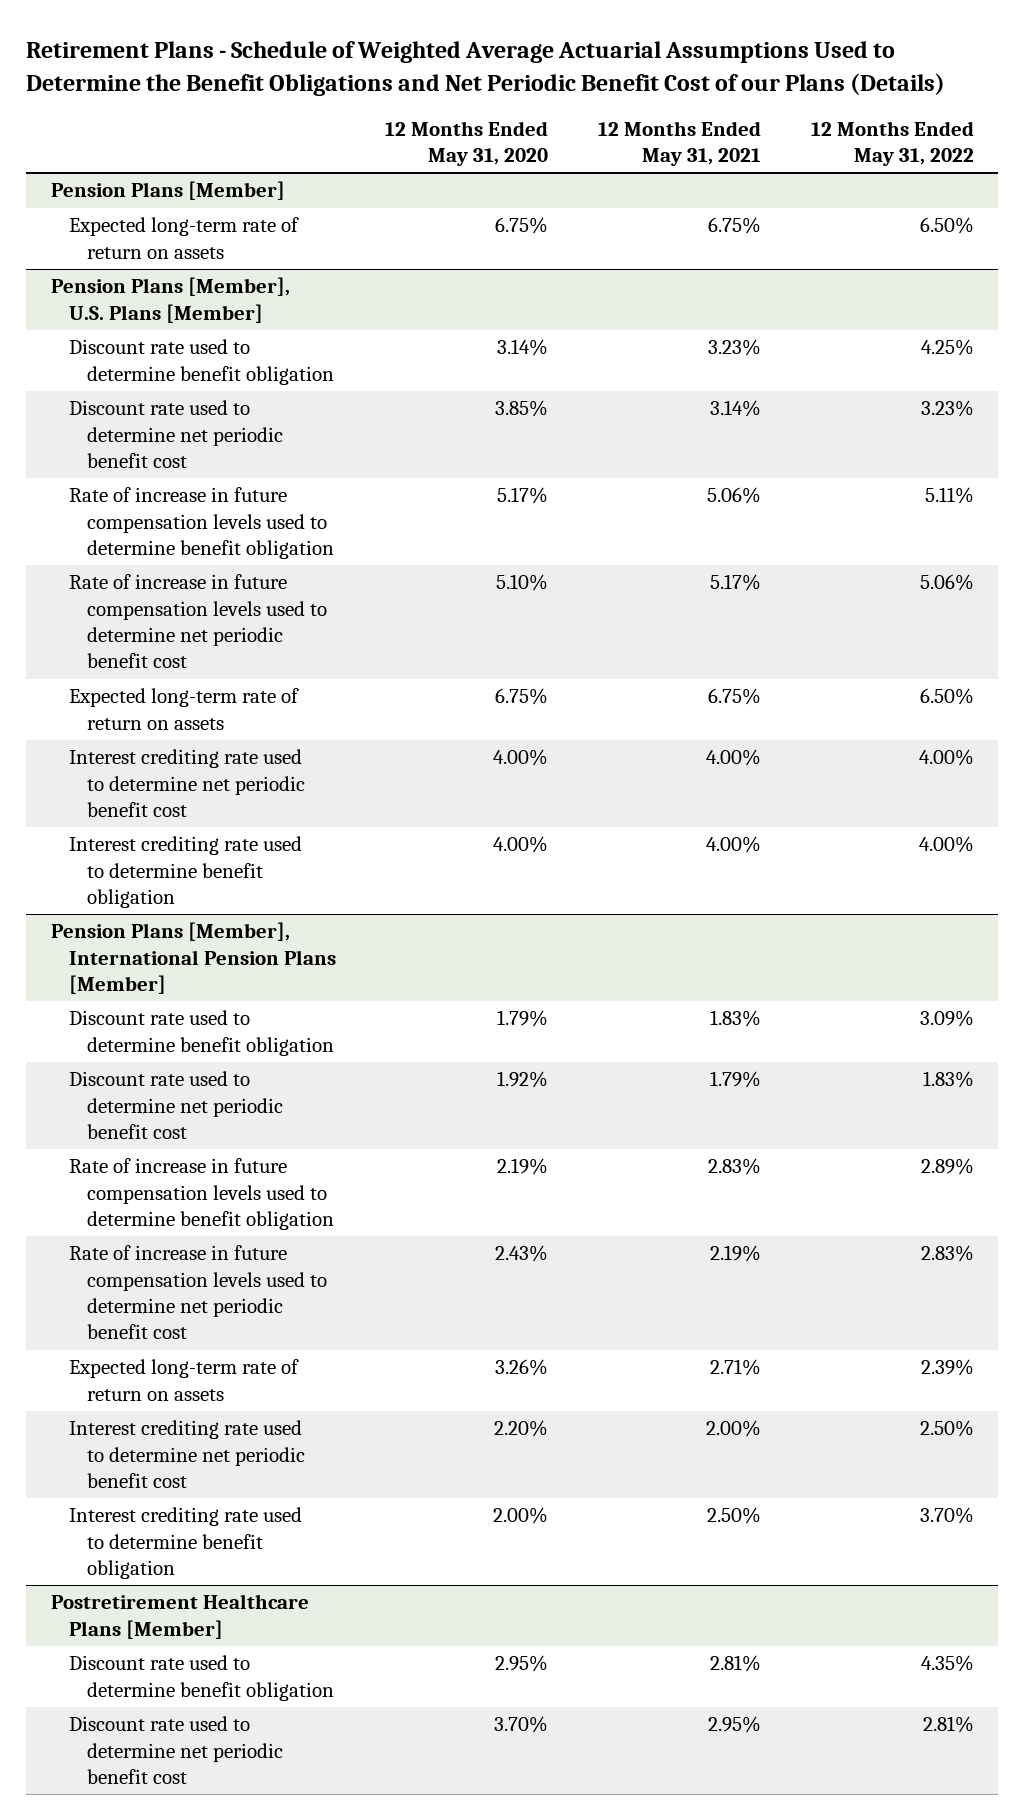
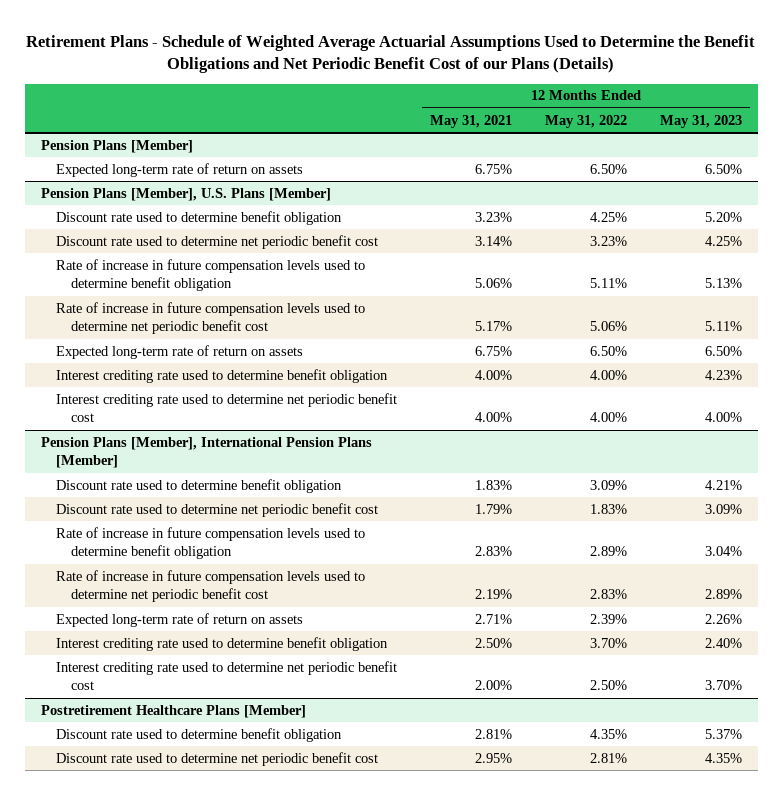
- | 12 Months Ended May 31, 2020 | 12 Months Ended May 31, 2021 | 12 Months Ended May 31, 2022
+ | 12 Months Ended May 31, 2021 | 12 Months Ended May 31, 2022 | 12 Months Ended May 31, 2023
@ Pension Plans [Member], U.S. Plans [Member]
moved down: Interest crediting rate used to determine net periodic benefit cost | 4.00% | 4.00% | 4.00%
@ Pension Plans [Member], International Pension Plans [Member]
moved down: Interest crediting rate used to determine net periodic benefit cost | 2.00% | 2.50% | 3.70%

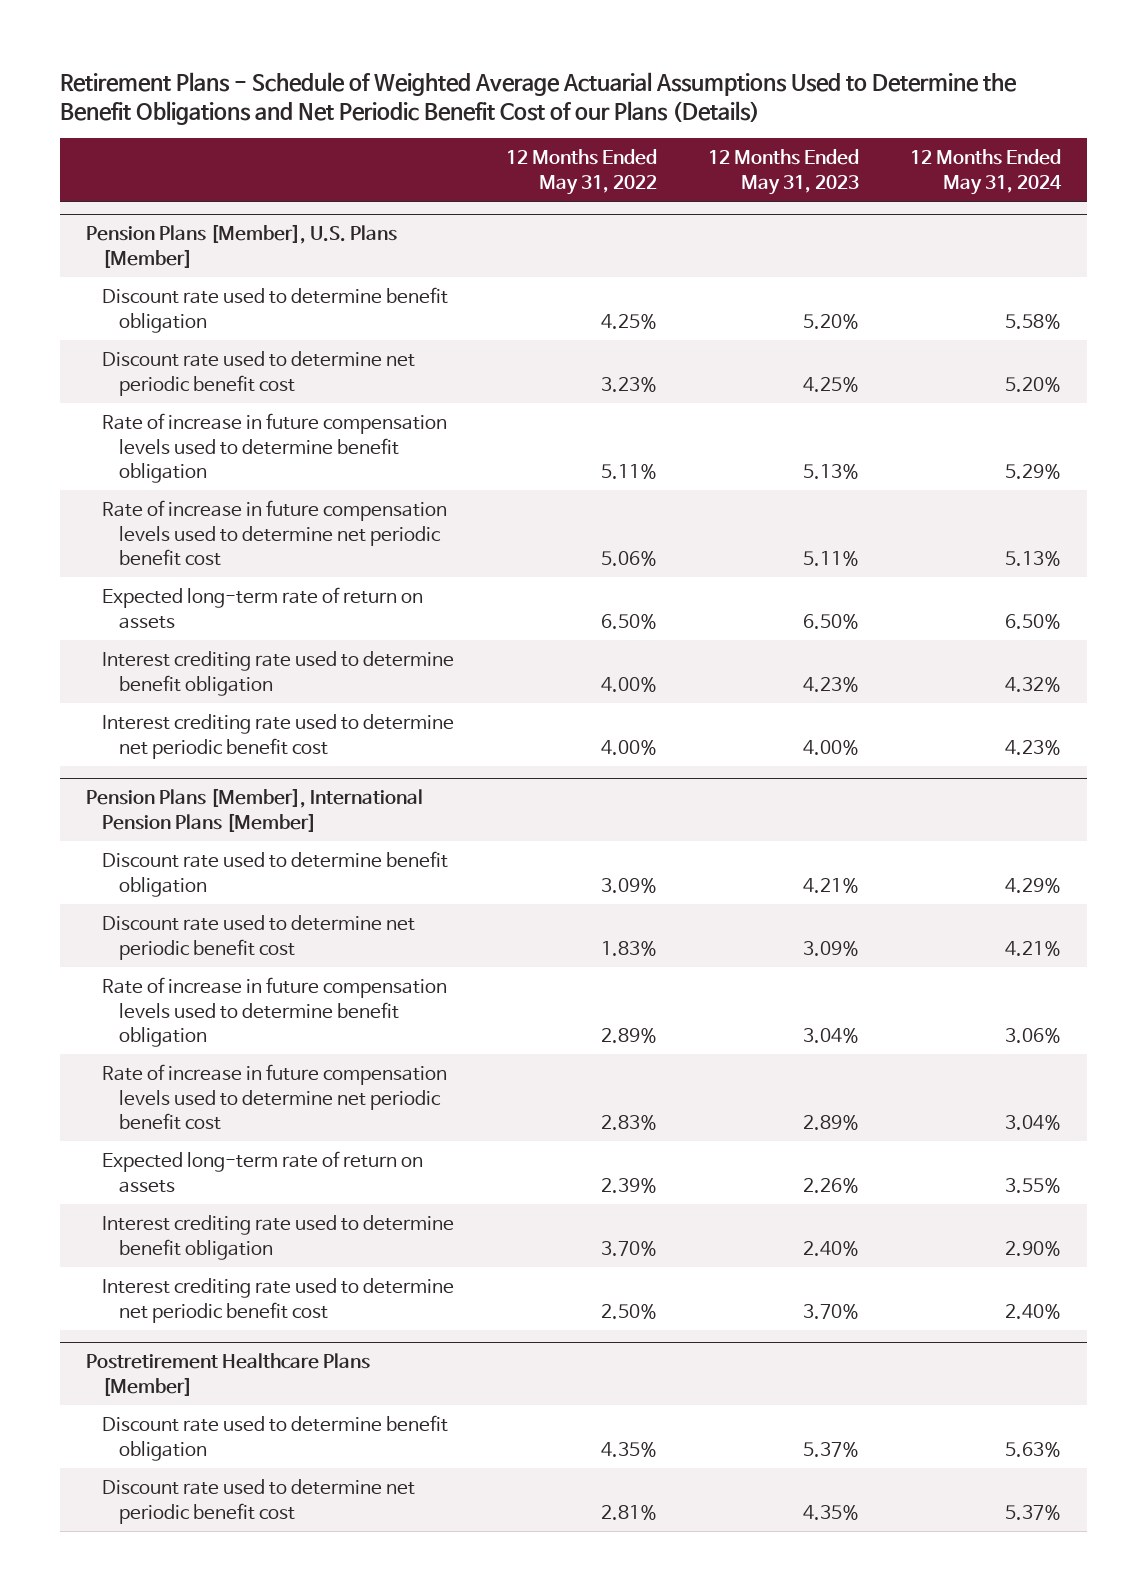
- | 12 Months Ended May 31, 2021 | 12 Months Ended May 31, 2022 | 12 Months Ended May 31, 2023
+ | 12 Months Ended May 31, 2022 | 12 Months Ended May 31, 2023 | 12 Months Ended May 31, 2024
- Pension Plans [Member]
- Expected long-term rate of return on assets | 6.75% | 6.50% | 6.50%

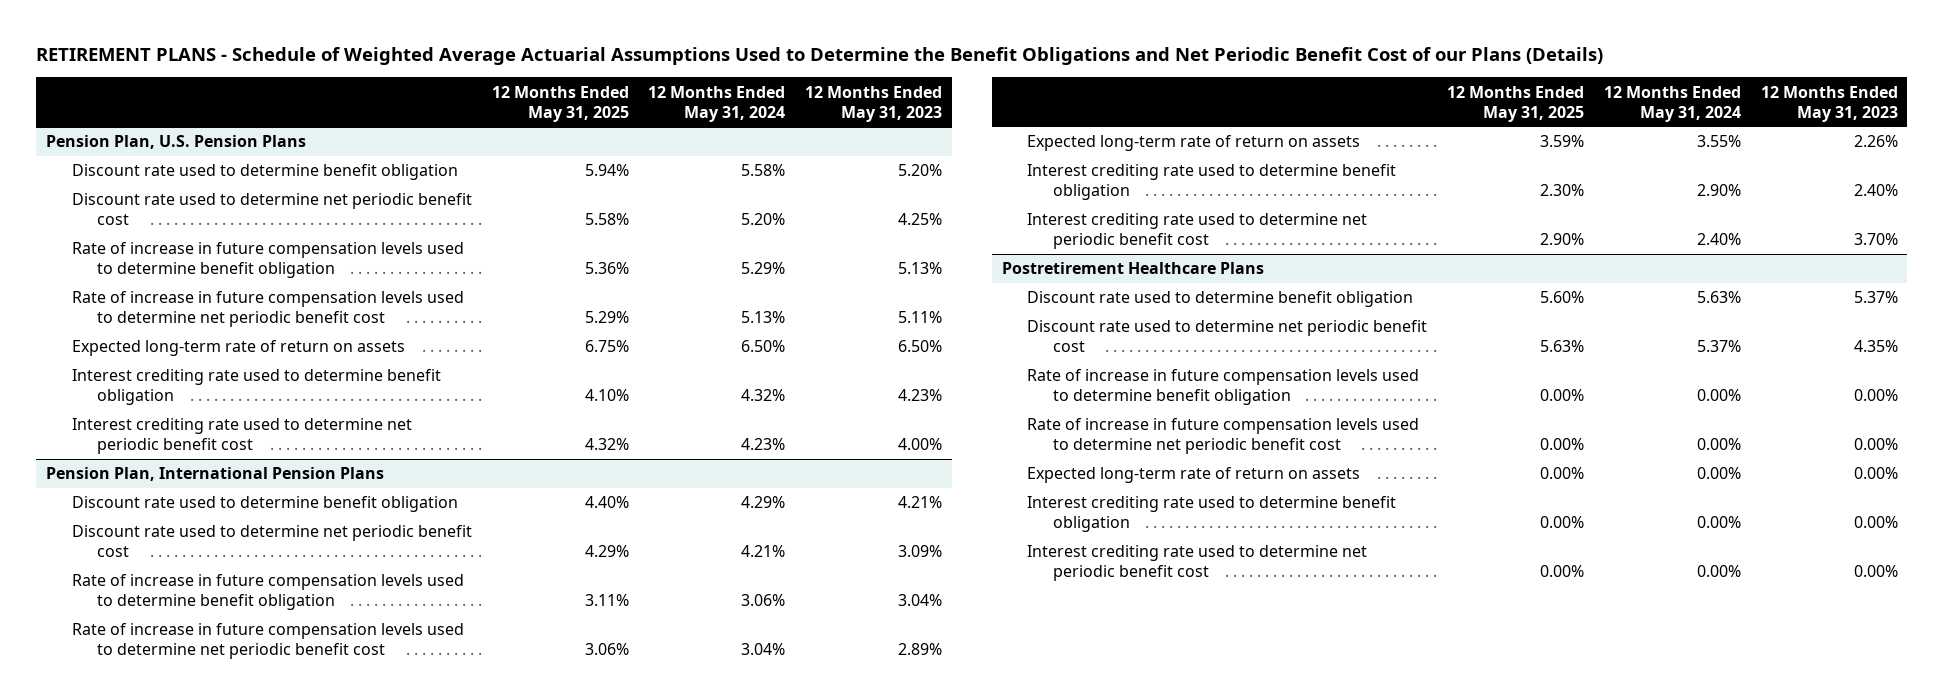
- Retirement Plans - Schedule of Weighted Average Actuarial Assumptions Used to Determine the Benefit Obligations and Net Periodic Benefit Cost of our Plans (Details)
+ RETIREMENT PLANS - Schedule of Weighted Average Actuarial Assumptions Used to Determine the Benefit Obligations and Net Periodic Benefit Cost of our Plans (Details)
- | 12 Months Ended May 31, 2022 | 12 Months Ended May 31, 2023 | 12 Months Ended May 31, 2024
+ | 12 Months Ended May 31, 2025 | 12 Months Ended May 31, 2024 | 12 Months Ended May 31, 2023
- Pension Plans [Member], U.S. Plans [Member]
+ Pension Plan, U.S. Pension Plans
- Pension Plans [Member], International Pension Plans [Member]
+ Pension Plan, International Pension Plans
- Postretirement Healthcare Plans [Member]
+ Postretirement Healthcare Plans
+ Rate of increase in future compensation levels used to determine benefit obligation | 0.00% | 0.00% | 0.00%
+ Rate of increase in future compensation levels used to determine net periodic benefit cost | 0.00% | 0.00% | 0.00%
+ Expected long-term rate of return on assets | 0.00% | 0.00% | 0.00%
+ Interest crediting rate used to determine benefit obligation | 0.00% | 0.00% | 0.00%
+ Interest crediting rate used to determine net periodic benefit cost | 0.00% | 0.00% | 0.00%

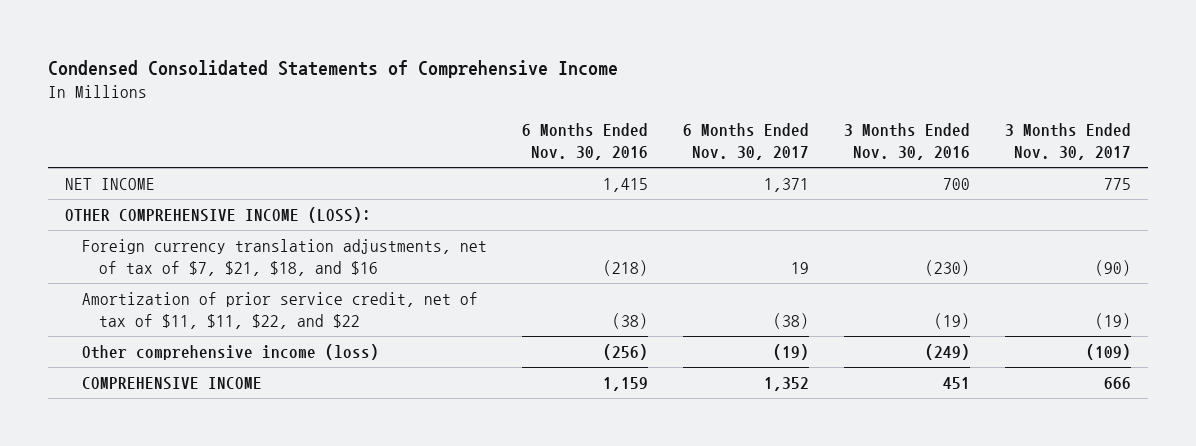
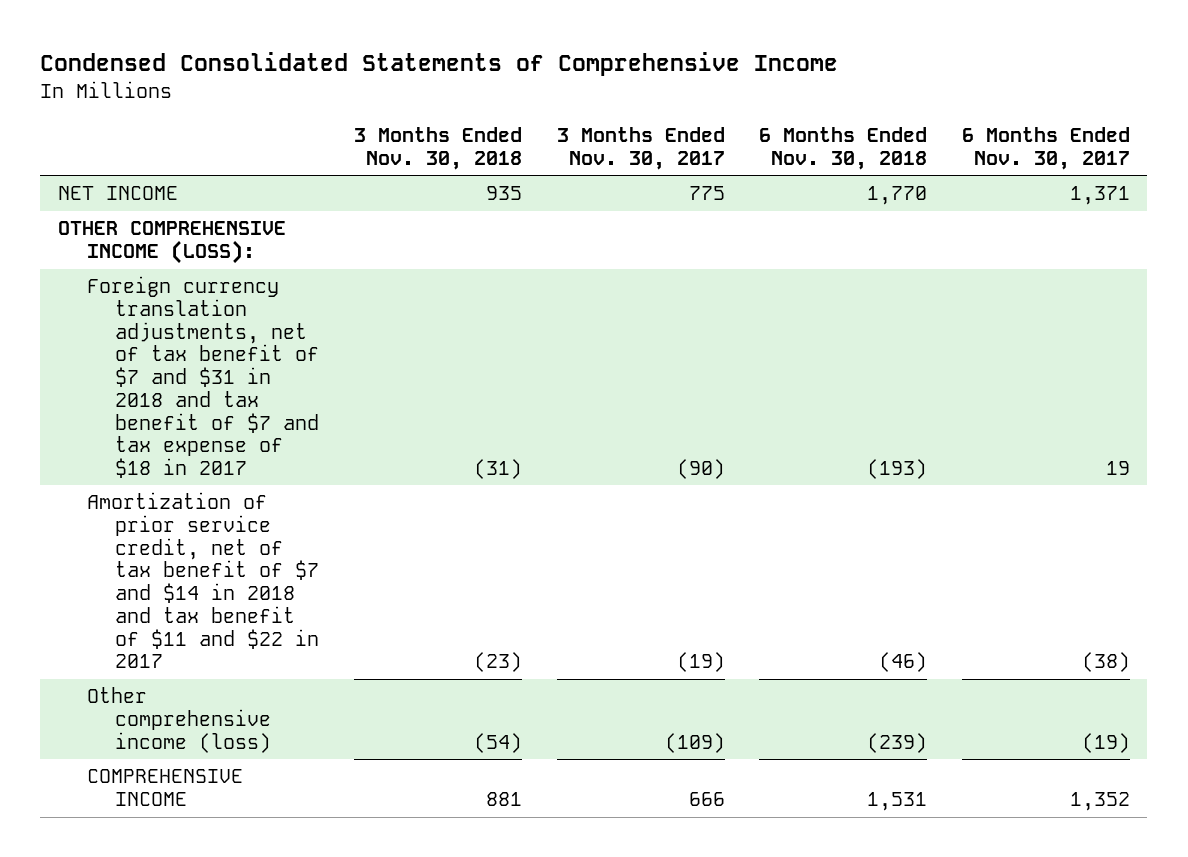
- | 6 Months Ended Nov. 30, 2016 | 6 Months Ended Nov. 30, 2017 | 3 Months Ended Nov. 30, 2016 | 3 Months Ended Nov. 30, 2017
+ | 3 Months Ended Nov. 30, 2018 | 3 Months Ended Nov. 30, 2017 | 6 Months Ended Nov. 30, 2018 | 6 Months Ended Nov. 30, 2017
- Foreign currency translation adjustments, net of tax of $7, $21, $18, and $16 | (218) | 19 | (230) | (90)
- Amortization of prior service credit, net of tax of $11, $11, $22, and $22 | (38) | (38) | (19) | (19)
+ Foreign currency translation adjustments, net of tax benefit of $7 and $31 in 2018 and tax benefit of $7 and tax expense of $18 in 2017 | (31) | (90) | (193) | 19
+ Amortization of prior service credit, net of tax benefit of $7 and $14 in 2018 and tax benefit of $11 and $22 in 2017 | (23) | (19) | (46) | (38)

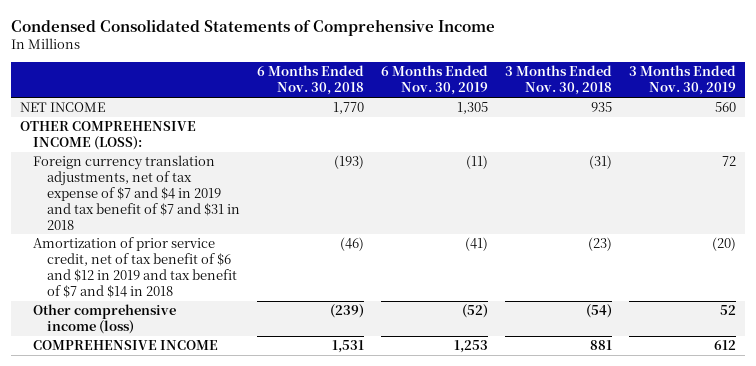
- | 3 Months Ended Nov. 30, 2018 | 3 Months Ended Nov. 30, 2017 | 6 Months Ended Nov. 30, 2018 | 6 Months Ended Nov. 30, 2017
+ | 6 Months Ended Nov. 30, 2018 | 6 Months Ended Nov. 30, 2019 | 3 Months Ended Nov. 30, 2018 | 3 Months Ended Nov. 30, 2019
- Foreign currency translation adjustments, net of tax benefit of $7 and $31 in 2018 and tax benefit of $7 and tax expense of $18 in 2017 | (31) | (90) | (193) | 19
- Amortization of prior service credit, net of tax benefit of $7 and $14 in 2018 and tax benefit of $11 and $22 in 2017 | (23) | (19) | (46) | (38)
+ Foreign currency translation adjustments, net of tax expense of $7 and $4 in 2019 and tax benefit of $7 and $31 in 2018 | (193) | (11) | (31) | 72
+ Amortization of prior service credit, net of tax benefit of $6 and $12 in 2019 and tax benefit of $7 and $14 in 2018 | (46) | (41) | (23) | (20)

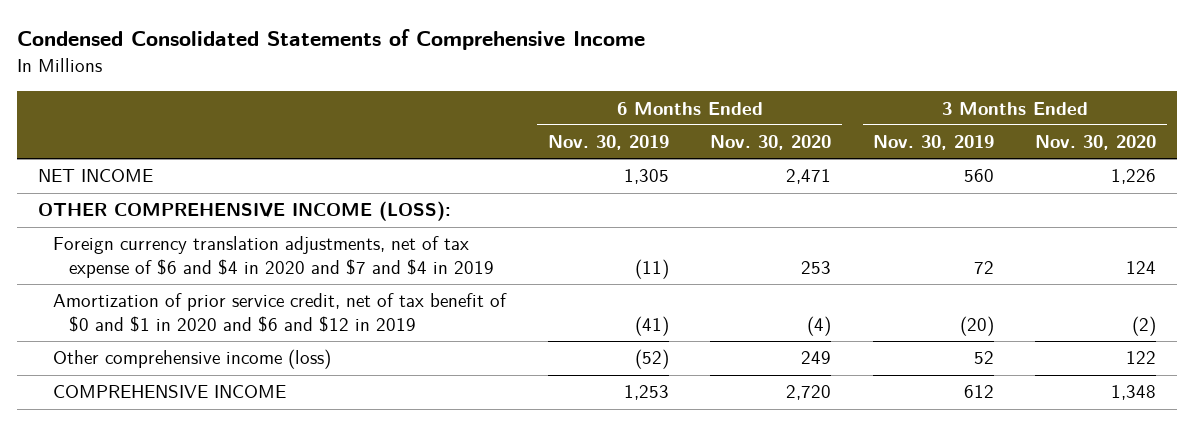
- | 6 Months Ended Nov. 30, 2018 | 6 Months Ended Nov. 30, 2019 | 3 Months Ended Nov. 30, 2018 | 3 Months Ended Nov. 30, 2019
+ | 6 Months Ended Nov. 30, 2019 | 6 Months Ended Nov. 30, 2020 | 3 Months Ended Nov. 30, 2019 | 3 Months Ended Nov. 30, 2020
- Foreign currency translation adjustments, net of tax expense of $7 and $4 in 2019 and tax benefit of $7 and $31 in 2018 | (193) | (11) | (31) | 72
- Amortization of prior service credit, net of tax benefit of $6 and $12 in 2019 and tax benefit of $7 and $14 in 2018 | (46) | (41) | (23) | (20)
+ Foreign currency translation adjustments, net of tax expense of $6 and $4 in 2020 and $7 and $4 in 2019 | (11) | 253 | 72 | 124
+ Amortization of prior service credit, net of tax benefit of $0 and $1 in 2020 and $6 and $12 in 2019 | (41) | (4) | (20) | (2)

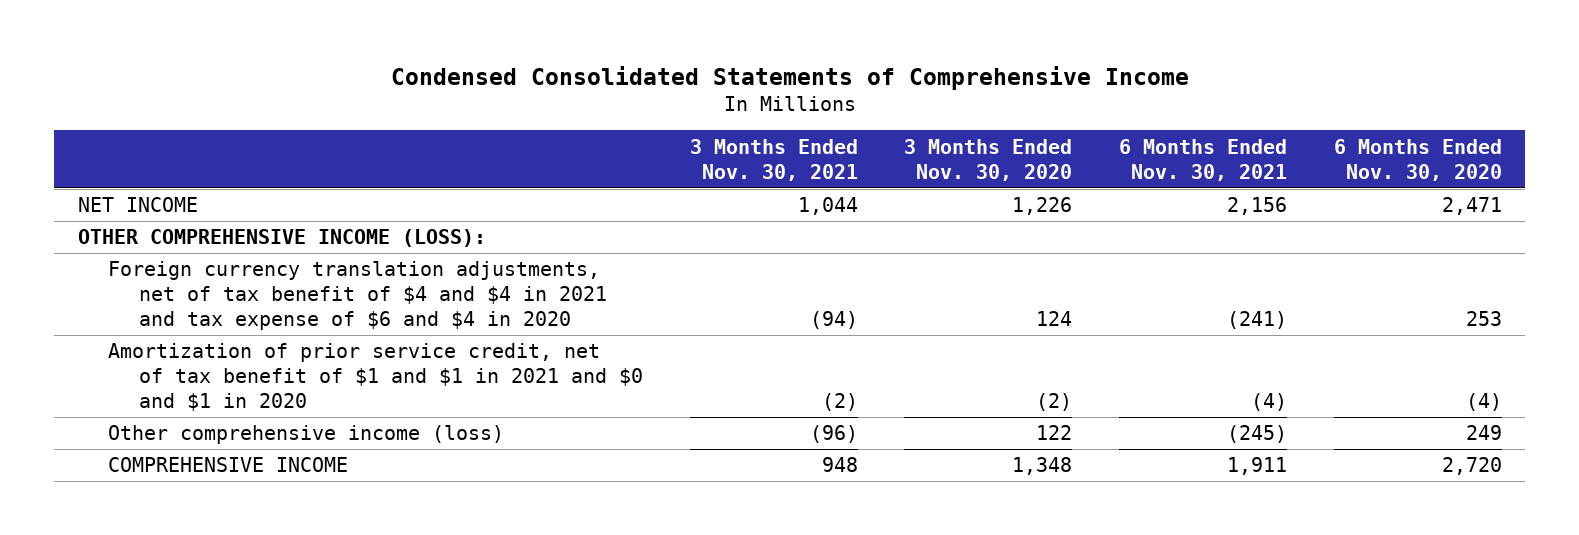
- | 6 Months Ended Nov. 30, 2019 | 6 Months Ended Nov. 30, 2020 | 3 Months Ended Nov. 30, 2019 | 3 Months Ended Nov. 30, 2020
+ | 3 Months Ended Nov. 30, 2021 | 3 Months Ended Nov. 30, 2020 | 6 Months Ended Nov. 30, 2021 | 6 Months Ended Nov. 30, 2020
- Foreign currency translation adjustments, net of tax expense of $6 and $4 in 2020 and $7 and $4 in 2019 | (11) | 253 | 72 | 124
- Amortization of prior service credit, net of tax benefit of $0 and $1 in 2020 and $6 and $12 in 2019 | (41) | (4) | (20) | (2)
+ Foreign currency translation adjustments, net of tax benefit of $4 and $4 in 2021 and tax expense of $6 and $4 in 2020 | (94) | 124 | (241) | 253
+ Amortization of prior service credit, net of tax benefit of $1 and $1 in 2021 and $0 and $1 in 2020 | (2) | (2) | (4) | (4)

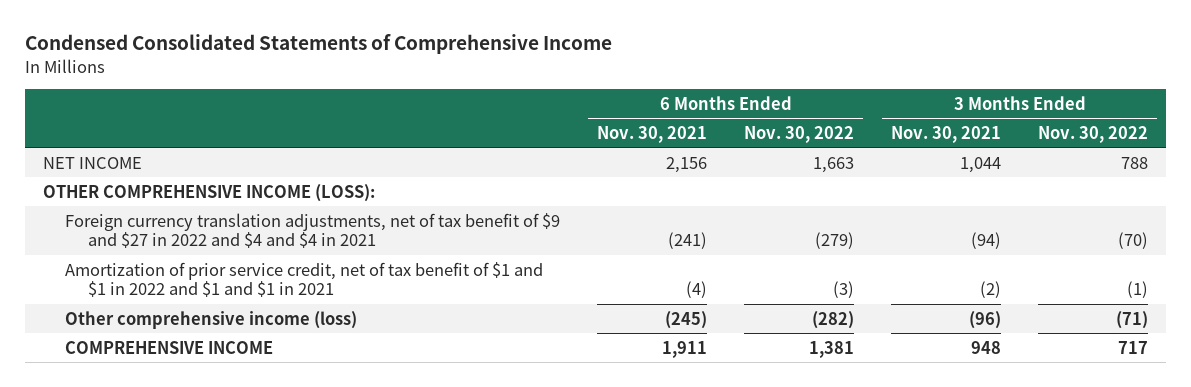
- | 3 Months Ended Nov. 30, 2021 | 3 Months Ended Nov. 30, 2020 | 6 Months Ended Nov. 30, 2021 | 6 Months Ended Nov. 30, 2020
+ | 6 Months Ended Nov. 30, 2021 | 6 Months Ended Nov. 30, 2022 | 3 Months Ended Nov. 30, 2021 | 3 Months Ended Nov. 30, 2022
- Foreign currency translation adjustments, net of tax benefit of $4 and $4 in 2021 and tax expense of $6 and $4 in 2020 | (94) | 124 | (241) | 253
- Amortization of prior service credit, net of tax benefit of $1 and $1 in 2021 and $0 and $1 in 2020 | (2) | (2) | (4) | (4)
+ Foreign currency translation adjustments, net of tax benefit of $9 and $27 in 2022 and $4 and $4 in 2021 | (241) | (279) | (94) | (70)
+ Amortization of prior service credit, net of tax benefit of $1 and $1 in 2022 and $1 and $1 in 2021 | (4) | (3) | (2) | (1)

